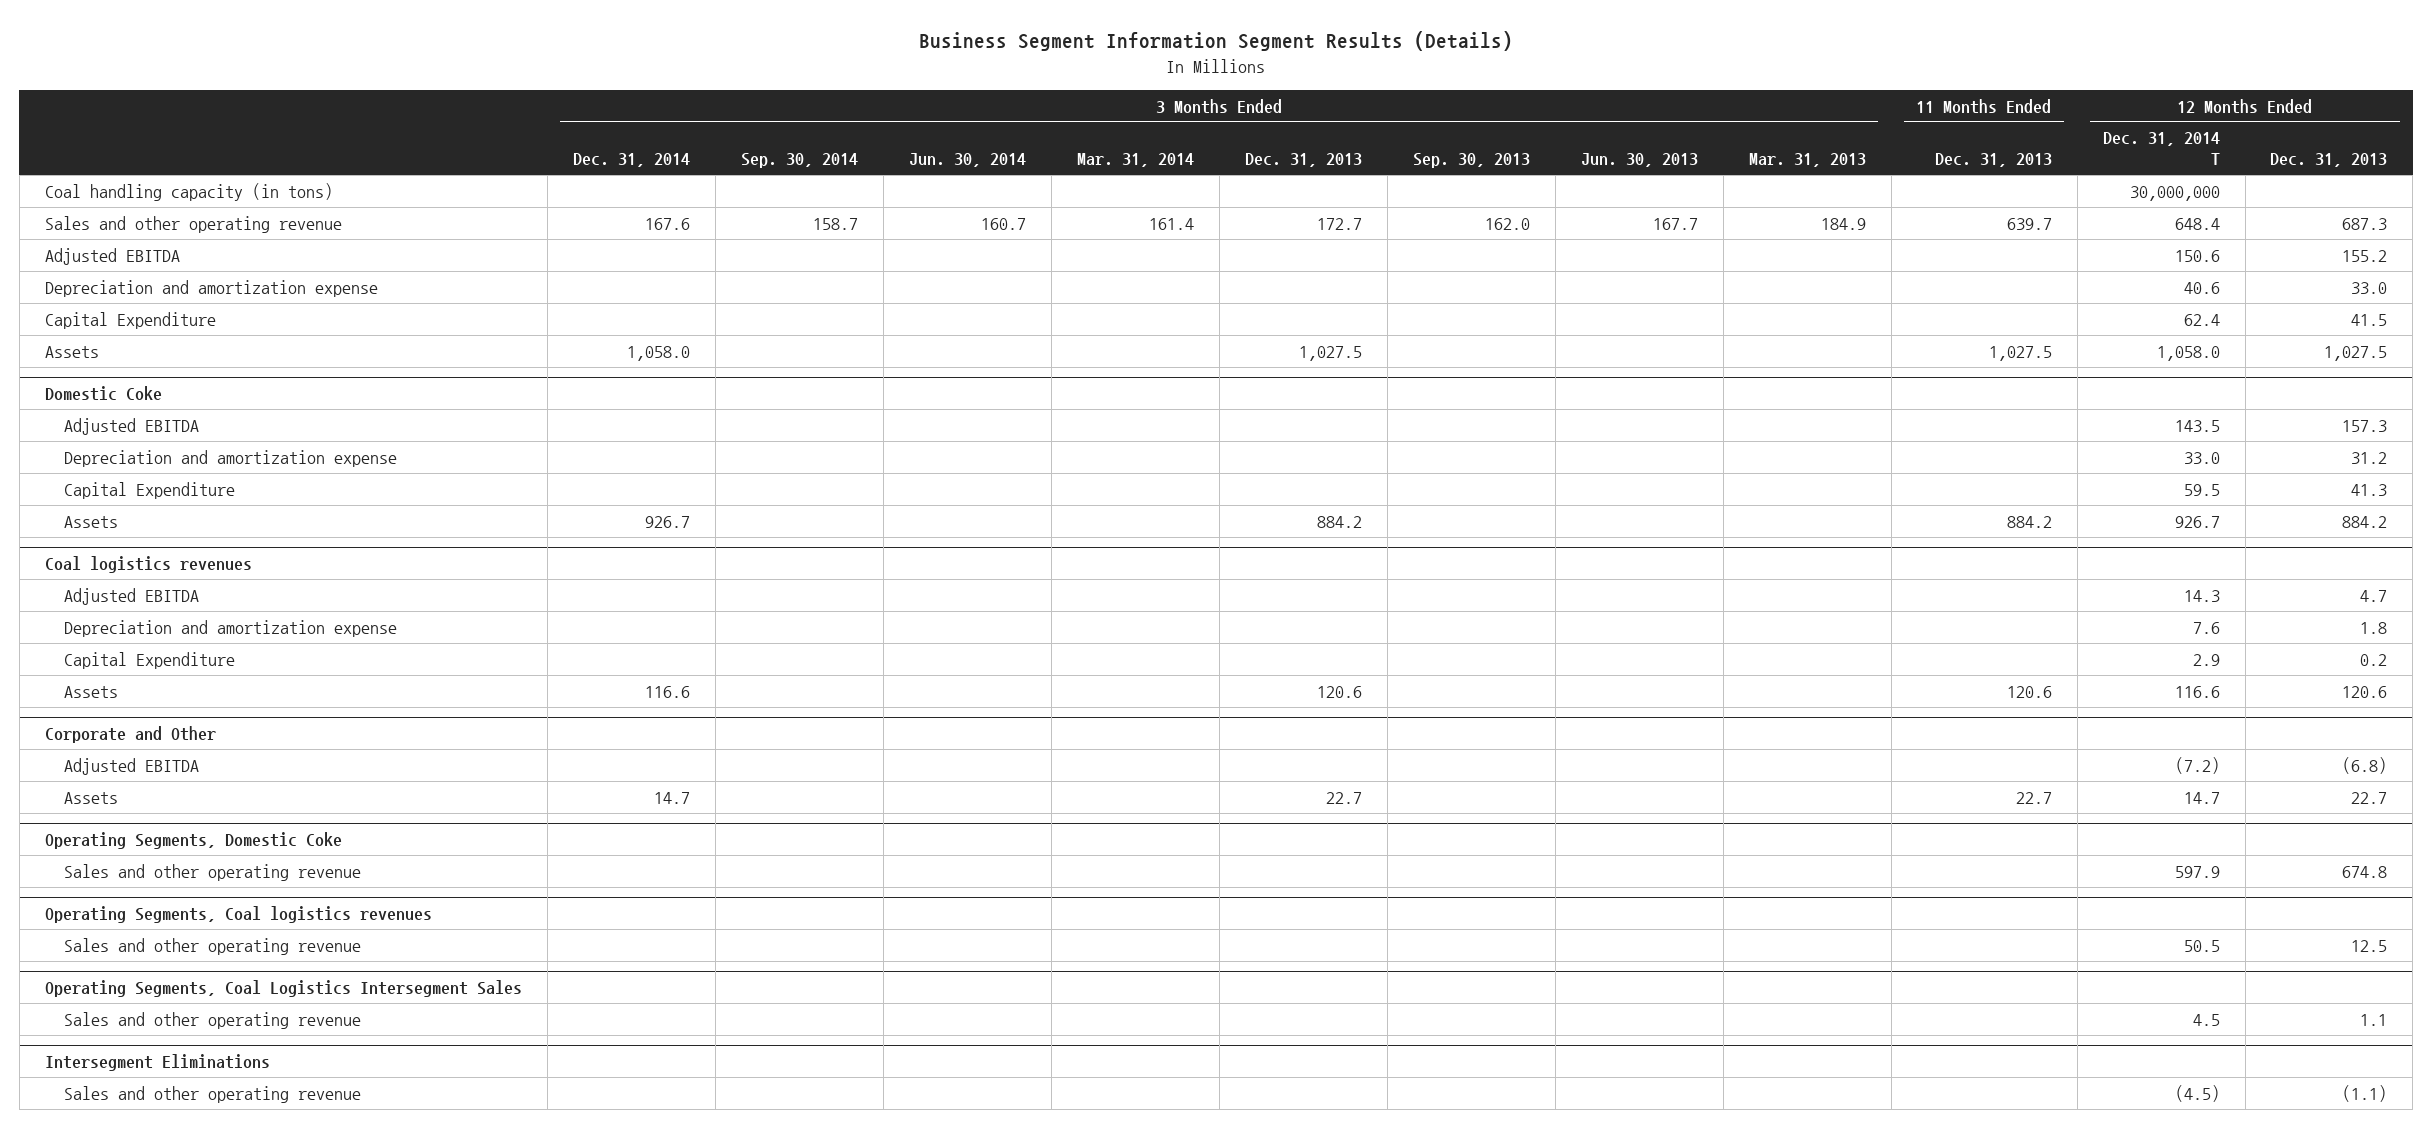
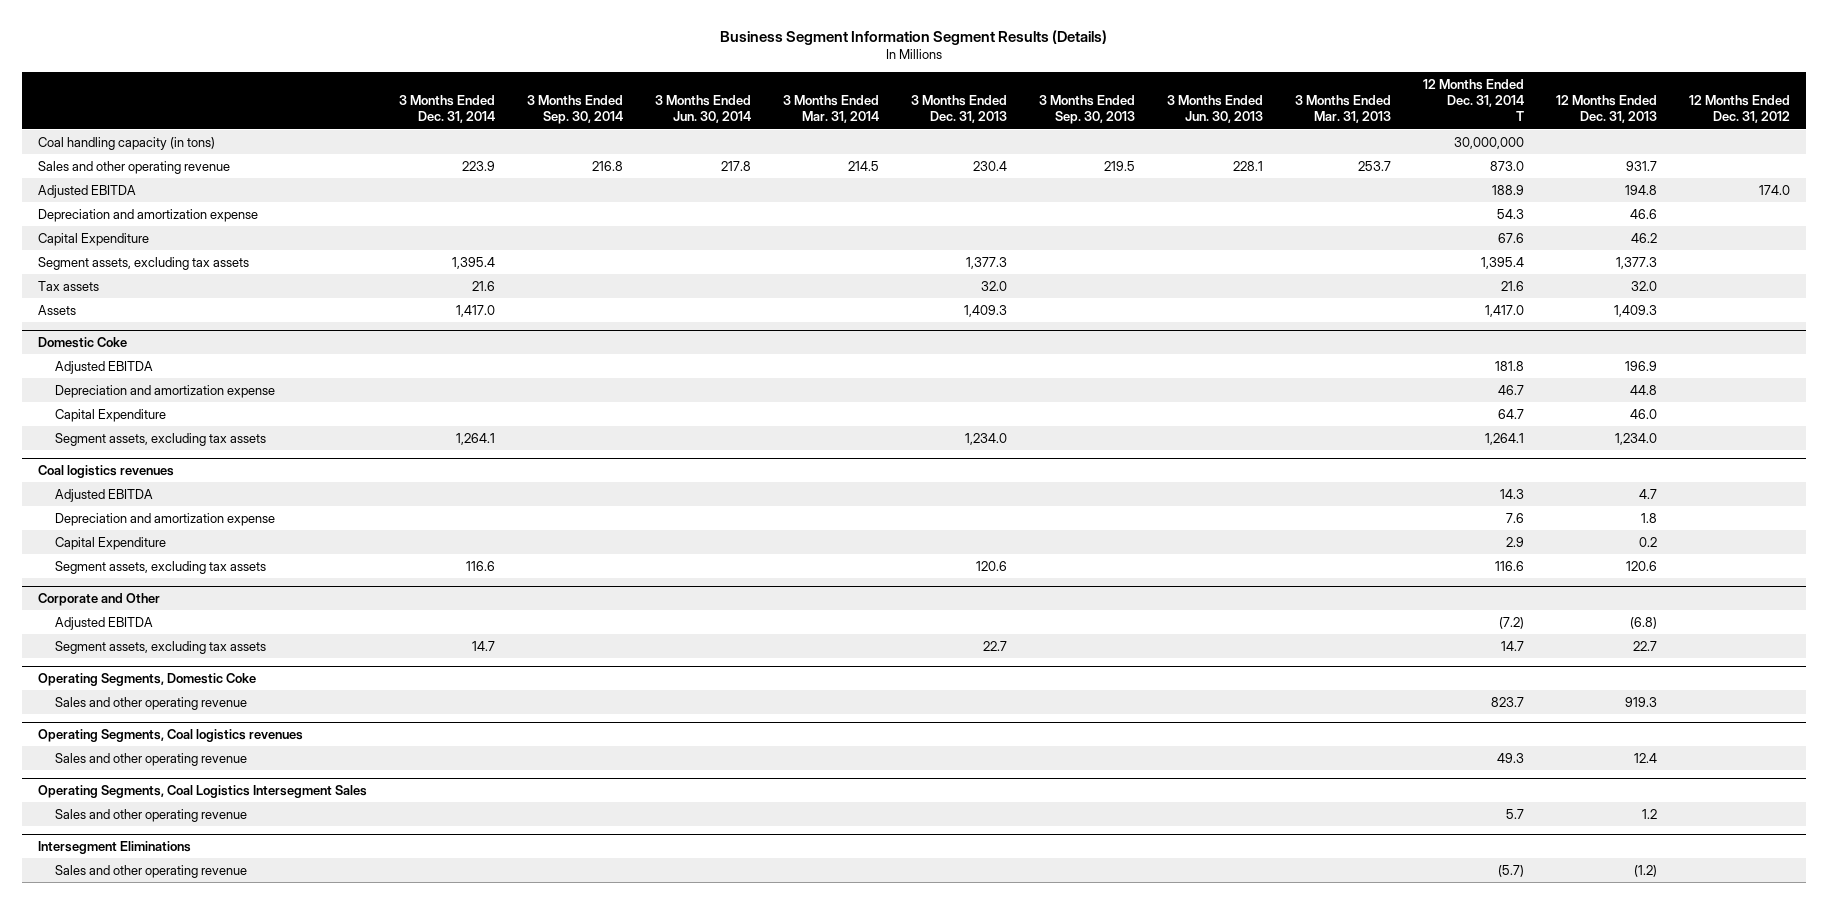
- | 3 Months Ended Dec. 31, 2014 | 3 Months Ended Sep. 30, 2014 | 3 Months Ended Jun. 30, 2014 | 3 Months Ended Mar. 31, 2014 | 3 Months Ended Dec. 31, 2013 | 3 Months Ended Sep. 30, 2013 | 3 Months Ended Jun. 30, 2013 | 3 Months Ended Mar. 31, 2013 | 11 Months Ended Dec. 31, 2013 | 12 Months Ended Dec. 31, 2014 T | 12 Months Ended Dec. 31, 2013
+ | 3 Months Ended Dec. 31, 2014 | 3 Months Ended Sep. 30, 2014 | 3 Months Ended Jun. 30, 2014 | 3 Months Ended Mar. 31, 2014 | 3 Months Ended Dec. 31, 2013 | 3 Months Ended Sep. 30, 2013 | 3 Months Ended Jun. 30, 2013 | 3 Months Ended Mar. 31, 2013 | 12 Months Ended Dec. 31, 2014 T | 12 Months Ended Dec. 31, 2013 | 12 Months Ended Dec. 31, 2012
- Sales and other operating revenue | 167.6 | 158.7 | 160.7 | 161.4 | 172.7 | 162.0 | 167.7 | 184.9 | 639.7 | 648.4 | 687.3
- Adjusted EBITDA | | | | | | | | | | 150.6 | 155.2
- Depreciation and amortization expense | | | | | | | | | | 40.6 | 33.0
- Capital Expenditure | | | | | | | | | | 62.4 | 41.5
- Assets | 1,058.0 | | | | 1,027.5 | | | | 1,027.5 | 1,058.0 | 1,027.5
+ Sales and other operating revenue | 223.9 | 216.8 | 217.8 | 214.5 | 230.4 | 219.5 | 228.1 | 253.7 | 873.0 | 931.7 |
+ Adjusted EBITDA | | | | | | | | | 188.9 | 194.8 | 174.0
+ Depreciation and amortization expense | | | | | | | | | 54.3 | 46.6 |
+ Capital Expenditure | | | | | | | | | 67.6 | 46.2 |
+ Segment assets, excluding tax assets | 1,395.4 | | | | 1,377.3 | | | | 1,395.4 | 1,377.3 |
+ Tax assets | 21.6 | | | | 32.0 | | | | 21.6 | 32.0 |
+ Assets | 1,417.0 | | | | 1,409.3 | | | | 1,417.0 | 1,409.3 |
@ Domestic Coke
- Adjusted EBITDA | | | | | | | | | | 143.5 | 157.3
- Depreciation and amortization expense | | | | | | | | | | 33.0 | 31.2
- Capital Expenditure | | | | | | | | | | 59.5 | 41.3
- Assets | 926.7 | | | | 884.2 | | | | 884.2 | 926.7 | 884.2
+ Adjusted EBITDA | | | | | | | | | 181.8 | 196.9 |
+ Depreciation and amortization expense | | | | | | | | | 46.7 | 44.8 |
+ Capital Expenditure | | | | | | | | | 64.7 | 46.0 |
+ Segment assets, excluding tax assets | 1,264.1 | | | | 1,234.0 | | | | 1,264.1 | 1,234.0 |
@ Coal logistics revenues
- Assets | 116.6 | | | | 120.6 | | | | 120.6 | 116.6 | 120.6
+ Segment assets, excluding tax assets | 116.6 | | | | 120.6 | | | | 116.6 | 120.6 |
@ Corporate and Other
- Assets | 14.7 | | | | 22.7 | | | | 22.7 | 14.7 | 22.7
+ Segment assets, excluding tax assets | 14.7 | | | | 22.7 | | | | 14.7 | 22.7 |
@ Operating Segments, Domestic Coke
- Sales and other operating revenue | | | | | | | | | | 597.9 | 674.8
+ Sales and other operating revenue | | | | | | | | | 823.7 | 919.3 |
@ Operating Segments, Coal logistics revenues
- Sales and other operating revenue | | | | | | | | | | 50.5 | 12.5
+ Sales and other operating revenue | | | | | | | | | 49.3 | 12.4 |
@ Operating Segments, Coal Logistics Intersegment Sales
- Sales and other operating revenue | | | | | | | | | | 4.5 | 1.1
+ Sales and other operating revenue | | | | | | | | | 5.7 | 1.2 |
@ Intersegment Eliminations
- Sales and other operating revenue | | | | | | | | | | (4.5) | (1.1)
+ Sales and other operating revenue | | | | | | | | | (5.7) | (1.2) |

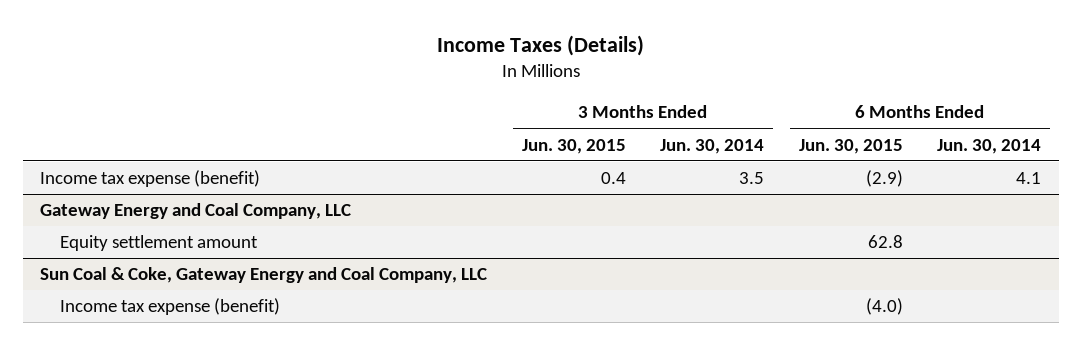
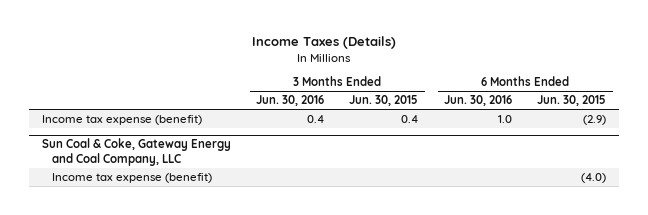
- | 3 Months Ended Jun. 30, 2015 | 3 Months Ended Jun. 30, 2014 | 6 Months Ended Jun. 30, 2015 | 6 Months Ended Jun. 30, 2014
+ | 3 Months Ended Jun. 30, 2016 | 3 Months Ended Jun. 30, 2015 | 6 Months Ended Jun. 30, 2016 | 6 Months Ended Jun. 30, 2015
- Gateway Energy and Coal Company, LLC
- Equity settlement amount | | | 62.8 |

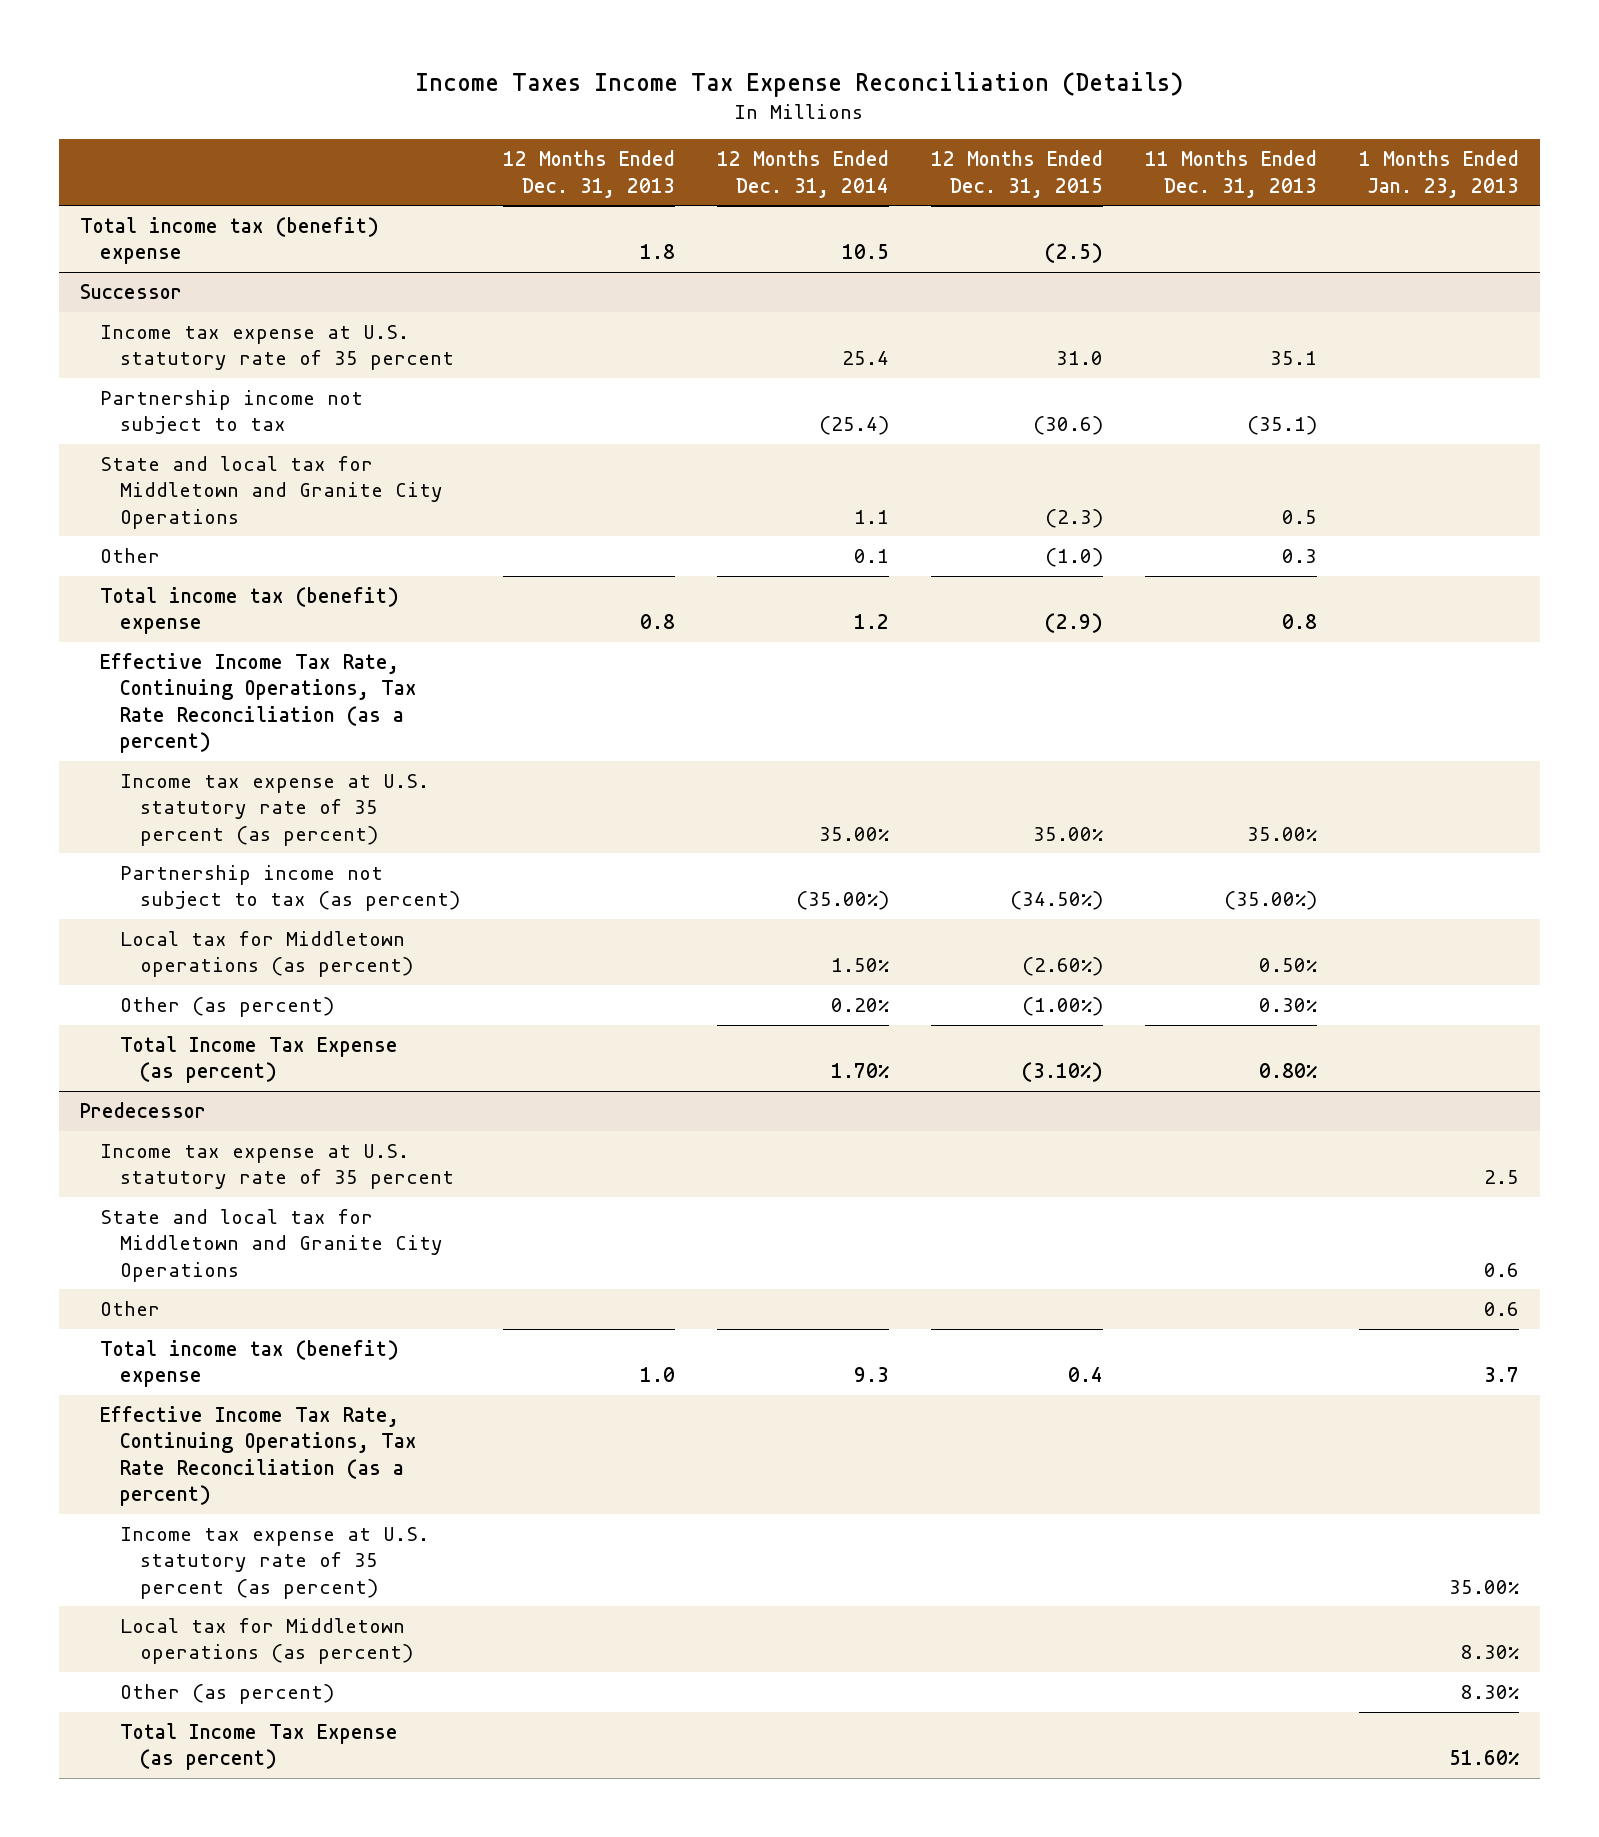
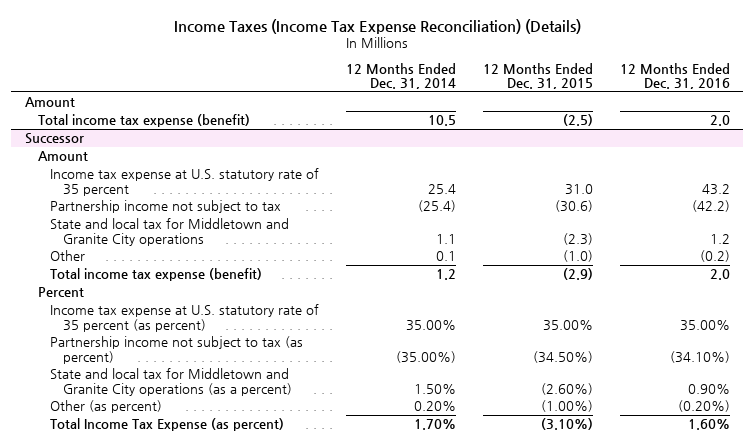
- Income Taxes Income Tax Expense Reconciliation (Details)
+ Income Taxes (Income Tax Expense Reconciliation) (Details)
- | 12 Months Ended Dec. 31, 2013 | 12 Months Ended Dec. 31, 2014 | 12 Months Ended Dec. 31, 2015 | 11 Months Ended Dec. 31, 2013 | 1 Months Ended Jan. 23, 2013
+ | 12 Months Ended Dec. 31, 2014 | 12 Months Ended Dec. 31, 2015 | 12 Months Ended Dec. 31, 2016
- Total income tax (benefit) expense | 1.8 | 10.5 | (2.5) | |
+ Amount
+ Total income tax expense (benefit) | 10.5 | (2.5) | 2.0
@ Successor
+ Amount
- State and local tax for Middletown and Granite City Operations | | 1.1 | (2.3) | 0.5 |
+ State and local tax for Middletown and Granite City operations | 1.1 | (2.3) | 1.2
- Total income tax (benefit) expense | 0.8 | 1.2 | (2.9) | 0.8 |
- Effective Income Tax Rate, Continuing Operations, Tax Rate Reconciliation (as a percent)
+ Total income tax expense (benefit) | 1.2 | (2.9) | 2.0
+ Percent
- Local tax for Middletown operations (as percent) | | 1.50% | (2.60%) | 0.50% |
+ State and local tax for Middletown and Granite City operations (as a percent) | 1.50% | (2.60%) | 0.90%
- Predecessor
- Income tax expense at U.S. statutory rate of 35 percent | | | | | 2.5
- State and local tax for Middletown and Granite City Operations | | | | | 0.6
- Other | | | | | 0.6
- Total income tax (benefit) expense | 1.0 | 9.3 | 0.4 | | 3.7
- Effective Income Tax Rate, Continuing Operations, Tax Rate Reconciliation (as a percent)
- Income tax expense at U.S. statutory rate of 35 percent (as percent) | | | | | 35.00%
- Local tax for Middletown operations (as percent) | | | | | 8.30%
- Other (as percent) | | | | | 8.30%
- Total Income Tax Expense (as percent) | | | | | 51.60%

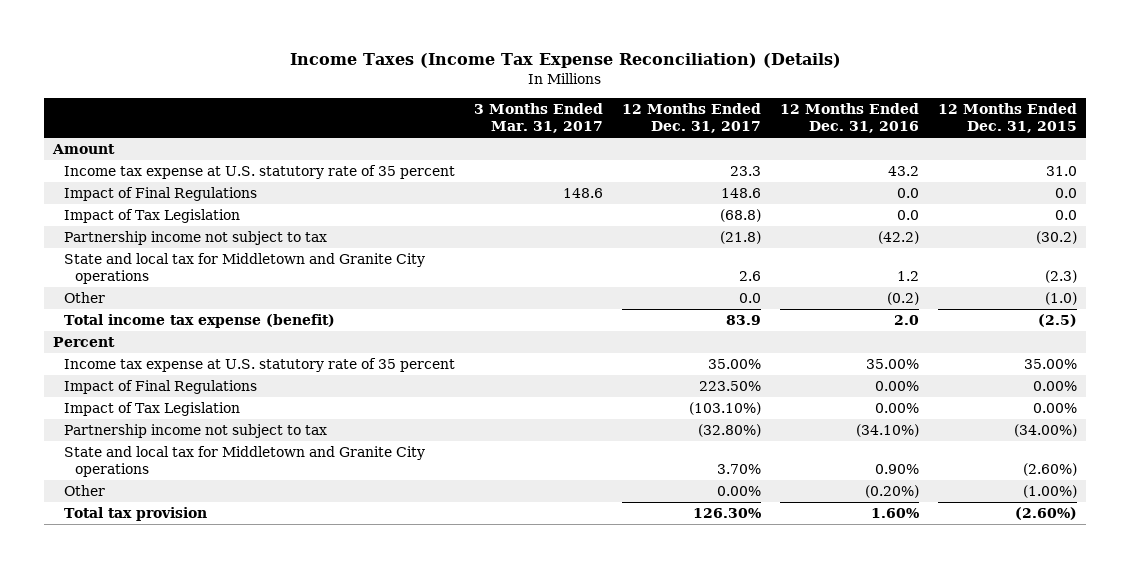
- | 12 Months Ended Dec. 31, 2014 | 12 Months Ended Dec. 31, 2015 | 12 Months Ended Dec. 31, 2016
+ | 3 Months Ended Mar. 31, 2017 | 12 Months Ended Dec. 31, 2017 | 12 Months Ended Dec. 31, 2016 | 12 Months Ended Dec. 31, 2015
- Successor
- Amount
- Partnership income not subject to tax | (25.4) | (30.6) | (42.2)
+ Impact of Final Regulations | 148.6 | 148.6 | 0.0 | 0.0
+ Impact of Tax Legislation | | (68.8) | 0.0 | 0.0
+ Partnership income not subject to tax | | (21.8) | (42.2) | (30.2)
- Total income tax expense (benefit) | 1.2 | (2.9) | 2.0
moved down: Total income tax expense (benefit) | | 83.9 | 2.0 | (2.5)
- Income tax expense at U.S. statutory rate of 35 percent (as percent) | 35.00% | 35.00% | 35.00%
- Partnership income not subject to tax (as percent) | (35.00%) | (34.50%) | (34.10%)
- State and local tax for Middletown and Granite City operations (as a percent) | 1.50% | (2.60%) | 0.90%
- Other (as percent) | 0.20% | (1.00%) | (0.20%)
- Total Income Tax Expense (as percent) | 1.70% | (3.10%) | 1.60%
+ Income tax expense at U.S. statutory rate of 35 percent | | 35.00% | 35.00% | 35.00%
+ Impact of Final Regulations | | 223.50% | 0.00% | 0.00%
+ Impact of Tax Legislation | | (103.10%) | 0.00% | 0.00%
+ Partnership income not subject to tax | | (32.80%) | (34.10%) | (34.00%)
+ State and local tax for Middletown and Granite City operations | | 3.70% | 0.90% | (2.60%)
+ Other | | 0.00% | (0.20%) | (1.00%)
+ Total tax provision | | 126.30% | 1.60% | (2.60%)

